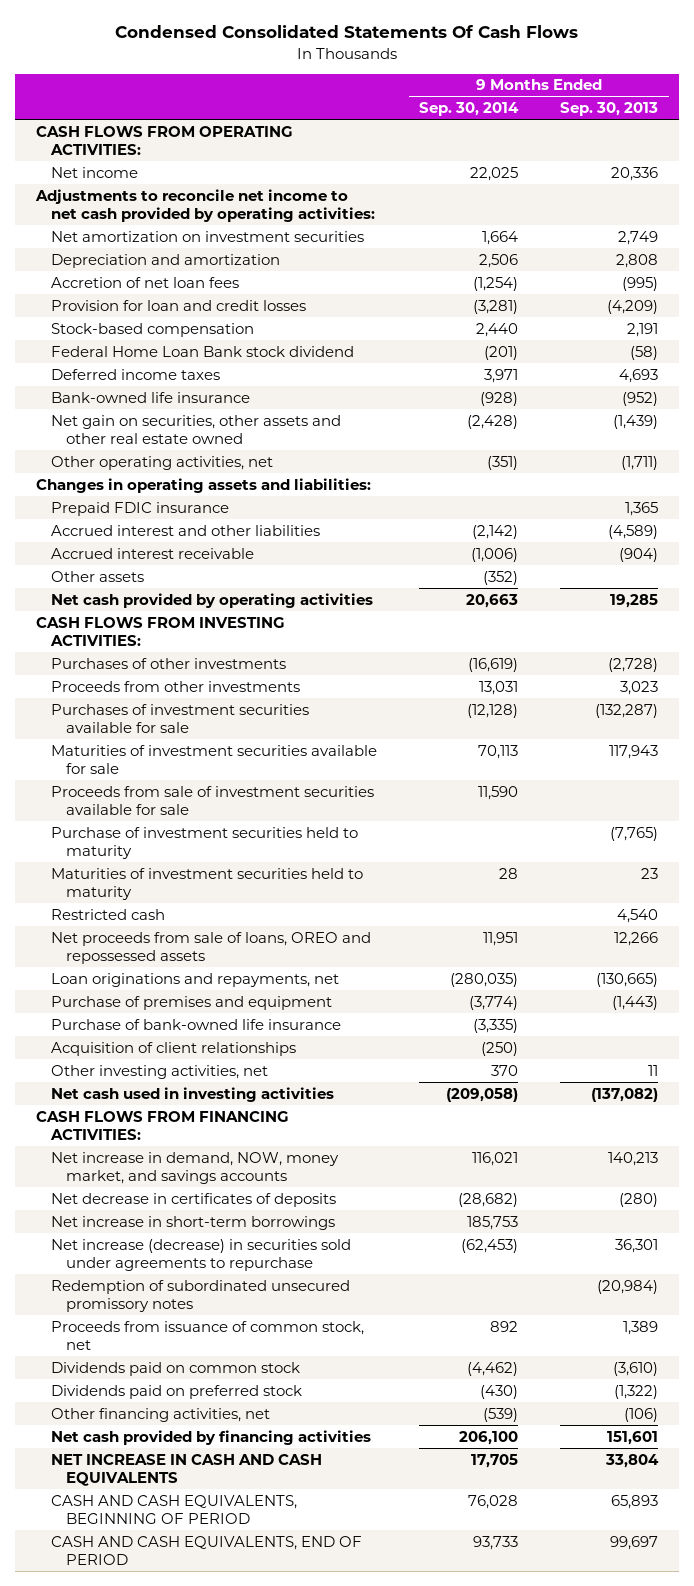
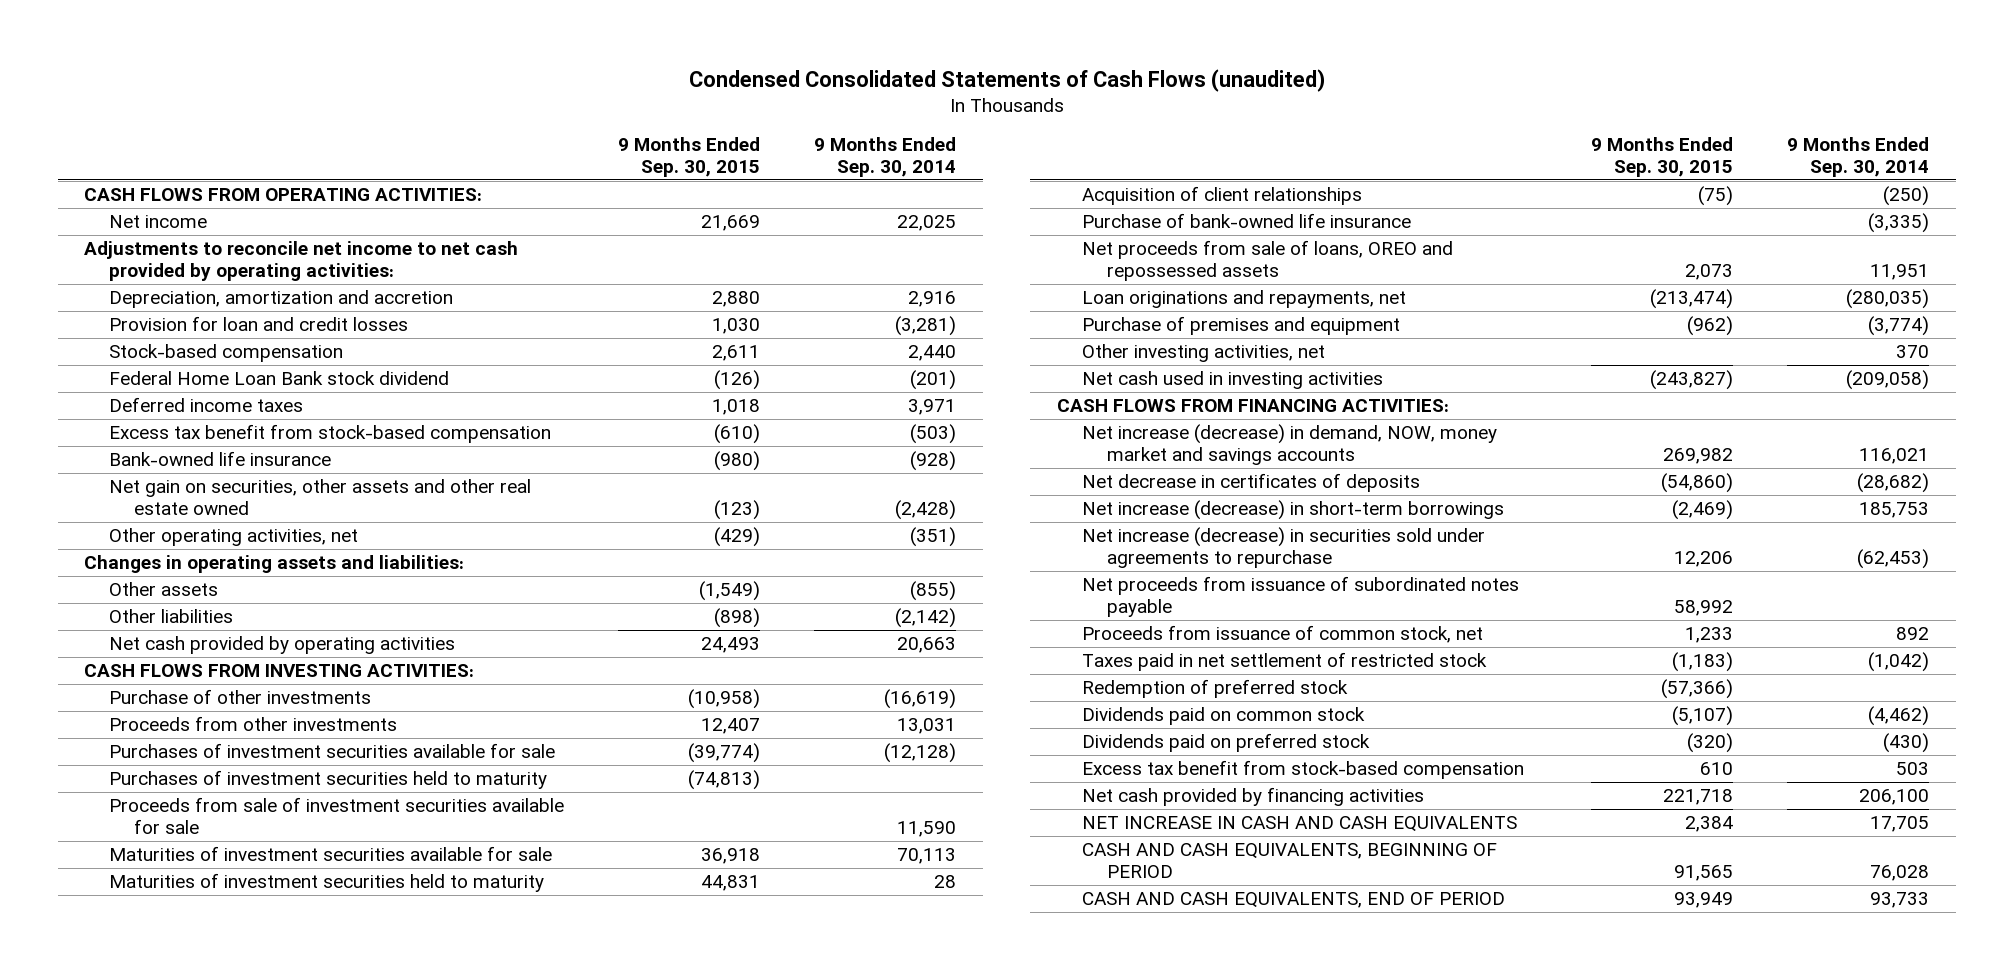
- Condensed Consolidated Statements Of Cash Flows
+ Condensed Consolidated Statements of Cash Flows (unaudited)
- | 9 Months Ended Sep. 30, 2014 | 9 Months Ended Sep. 30, 2013
+ | 9 Months Ended Sep. 30, 2015 | 9 Months Ended Sep. 30, 2014
- Net amortization on investment securities | 1,664 | 2,749
- Depreciation and amortization | 2,506 | 2,808
- Accretion of net loan fees | (1,254) | (995)
+ Depreciation, amortization and accretion | 2,880 | 2,916
+ Excess tax benefit from stock-based compensation | (610) | (503)
- Prepaid FDIC insurance | | 1,365
- Accrued interest and other liabilities | (2,142) | (4,589)
- Accrued interest receivable | (1,006) | (904)
- Other assets | (352) |
+ Other assets | (1,549) | (855)
+ Other liabilities | (898) | (2,142)
- Purchases of other investments | (16,619) | (2,728)
+ Purchase of other investments | (10,958) | (16,619)
+ Purchases of investment securities held to maturity | (74,813) |
- Purchase of investment securities held to maturity | | (7,765)
moved down: Maturities of investment securities available for sale | 36,918 | 70,113
- Restricted cash | | 4,540
moved up: Acquisition of client relationships | (75) | (250)
moved up: Purchase of bank-owned life insurance | | (3,335)
- Net increase in demand, NOW, money market, and savings accounts | 116,021 | 140,213
+ Net increase (decrease) in demand, NOW, money market and savings accounts | 269,982 | 116,021
- Net increase in short-term borrowings | 185,753 |
+ Net increase (decrease) in short-term borrowings | (2,469) | 185,753
- Redemption of subordinated unsecured promissory notes | | (20,984)
+ Net proceeds from issuance of subordinated notes payable | 58,992 |
+ Taxes paid in net settlement of restricted stock | (1,183) | (1,042)
+ Redemption of preferred stock | (57,366) |
- Other financing activities, net | (539) | (106)
+ Excess tax benefit from stock-based compensation | 610 | 503

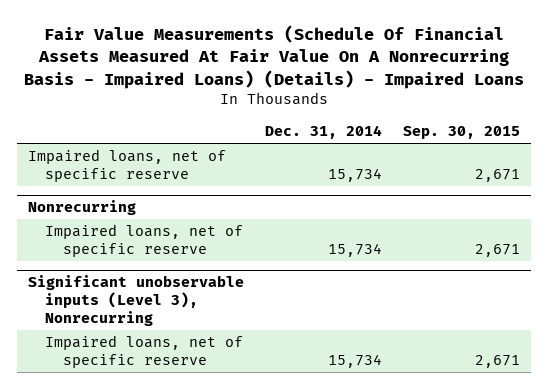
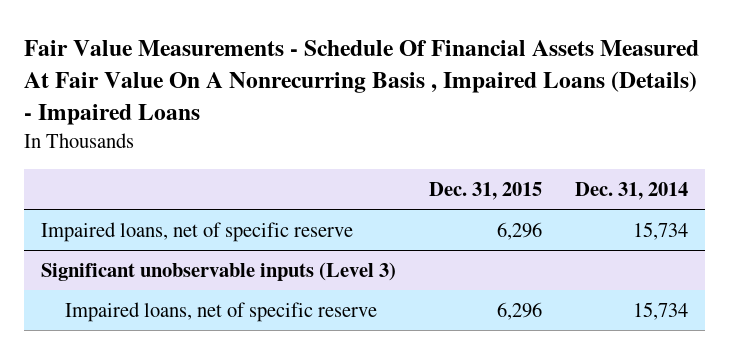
- Fair Value Measurements (Schedule Of Financial Assets Measured At Fair Value On A Nonrecurring Basis - Impaired Loans) (Details) - Impaired Loans
+ Fair Value Measurements - Schedule Of Financial Assets Measured At Fair Value On A Nonrecurring Basis , Impaired Loans (Details) - Impaired Loans
- | Dec. 31, 2014 | Sep. 30, 2015
+ | Dec. 31, 2015 | Dec. 31, 2014
- Nonrecurring
- Impaired loans, net of specific reserve | 15,734 | 2,671
- Significant unobservable inputs (Level 3), Nonrecurring
+ Significant unobservable inputs (Level 3)

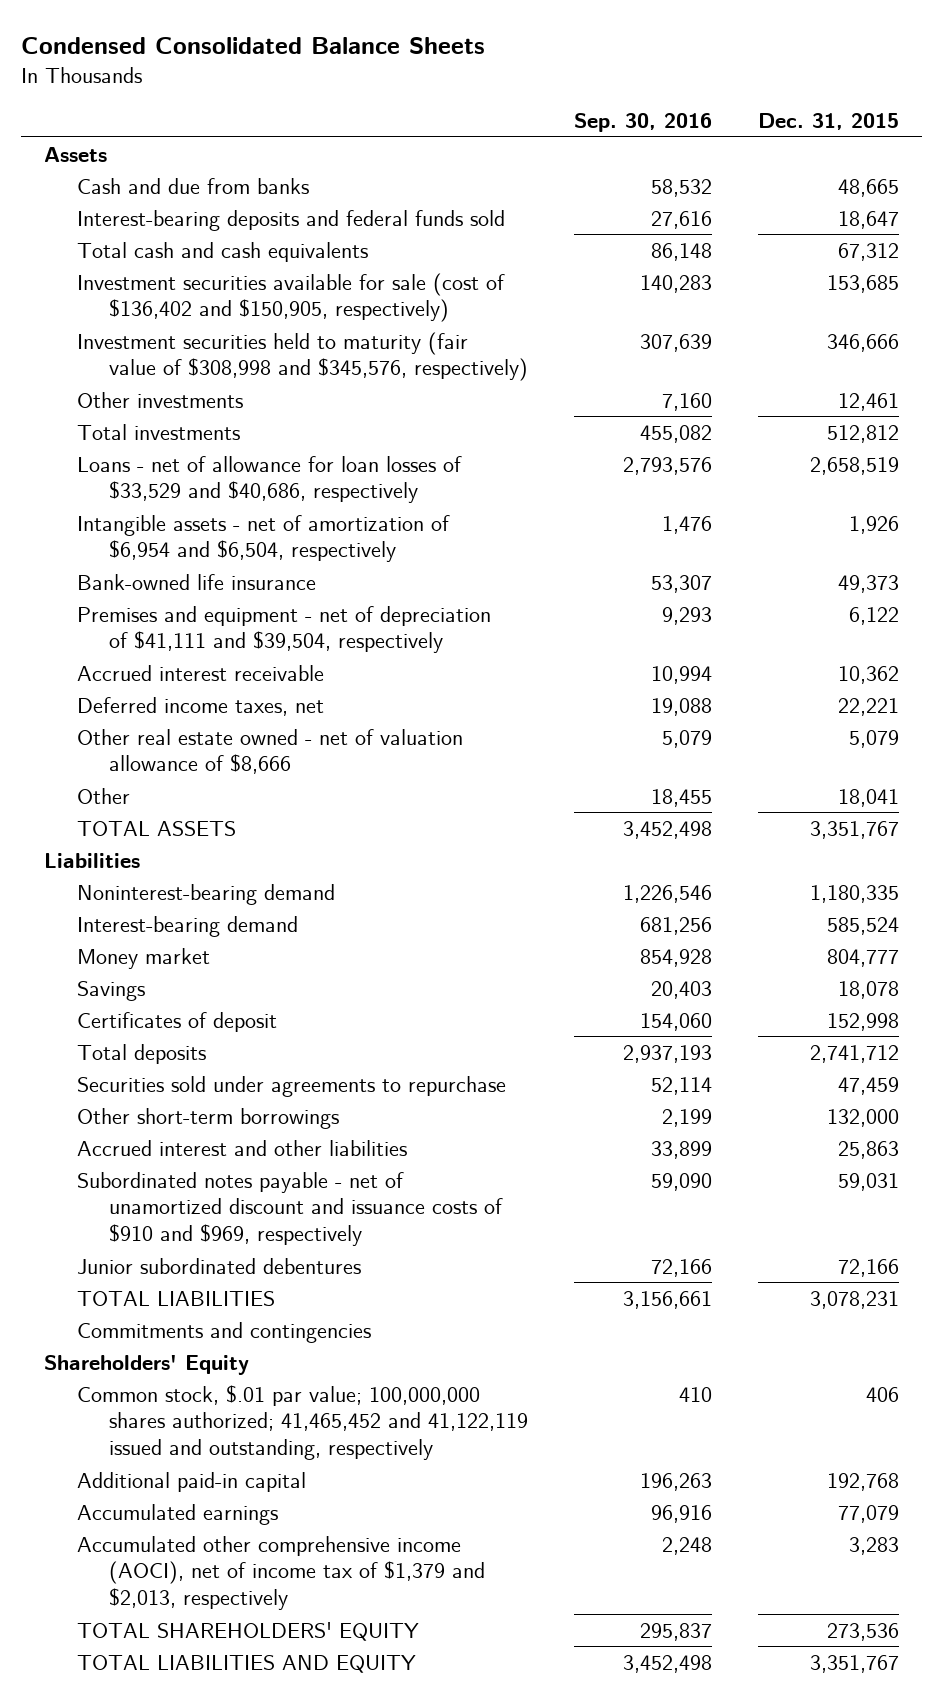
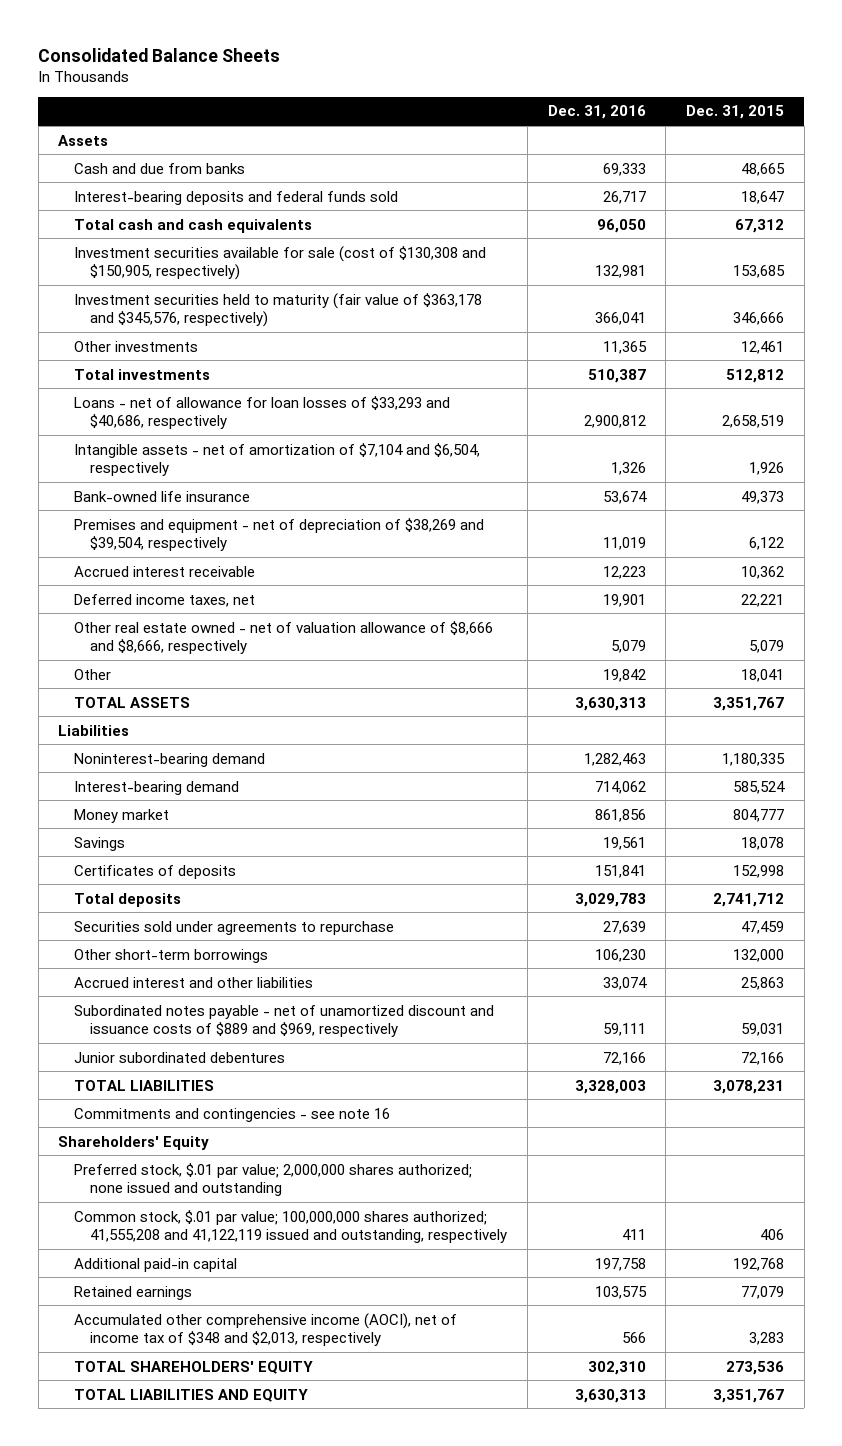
- Condensed Consolidated Balance Sheets
+ Consolidated Balance Sheets
- | Sep. 30, 2016 | Dec. 31, 2015
+ | Dec. 31, 2016 | Dec. 31, 2015
- Investment securities available for sale (cost of $136,402 and $150,905, respectively) | 140,283 | 153,685
- Investment securities held to maturity (fair value of $308,998 and $345,576, respectively) | 307,639 | 346,666
+ Investment securities available for sale (cost of $130,308 and $150,905, respectively) | 132,981 | 153,685
+ Investment securities held to maturity (fair value of $363,178 and $345,576, respectively) | 366,041 | 346,666
- Loans - net of allowance for loan losses of $33,529 and $40,686, respectively | 2,793,576 | 2,658,519
- Intangible assets - net of amortization of $6,954 and $6,504, respectively | 1,476 | 1,926
+ Loans - net of allowance for loan losses of $33,293 and $40,686, respectively | 2,900,812 | 2,658,519
+ Intangible assets - net of amortization of $7,104 and $6,504, respectively | 1,326 | 1,926
- Premises and equipment - net of depreciation of $41,111 and $39,504, respectively | 9,293 | 6,122
+ Premises and equipment - net of depreciation of $38,269 and $39,504, respectively | 11,019 | 6,122
- Other real estate owned - net of valuation allowance of $8,666 | 5,079 | 5,079
+ Other real estate owned - net of valuation allowance of $8,666 and $8,666, respectively | 5,079 | 5,079
- Certificates of deposit | 154,060 | 152,998
+ Certificates of deposits | 151,841 | 152,998
- Subordinated notes payable - net of unamortized discount and issuance costs of $910 and $969, respectively | 59,090 | 59,031
+ Subordinated notes payable - net of unamortized discount and issuance costs of $889 and $969, respectively | 59,111 | 59,031
- Commitments and contingencies
+ Commitments and contingencies - see note 16
- Common stock, $.01 par value; 100,000,000 shares authorized; 41,465,452 and 41,122,119 issued and outstanding, respectively | 410 | 406
+ Preferred stock, $.01 par value; 2,000,000 shares authorized; none issued and outstanding
+ Common stock, $.01 par value; 100,000,000 shares authorized; 41,555,208 and 41,122,119 issued and outstanding, respectively | 411 | 406
- Accumulated earnings | 96,916 | 77,079
- Accumulated other comprehensive income (AOCI), net of income tax of $1,379 and $2,013, respectively | 2,248 | 3,283
+ Retained earnings | 103,575 | 77,079
+ Accumulated other comprehensive income (AOCI), net of income tax of $348 and $2,013, respectively | 566 | 3,283

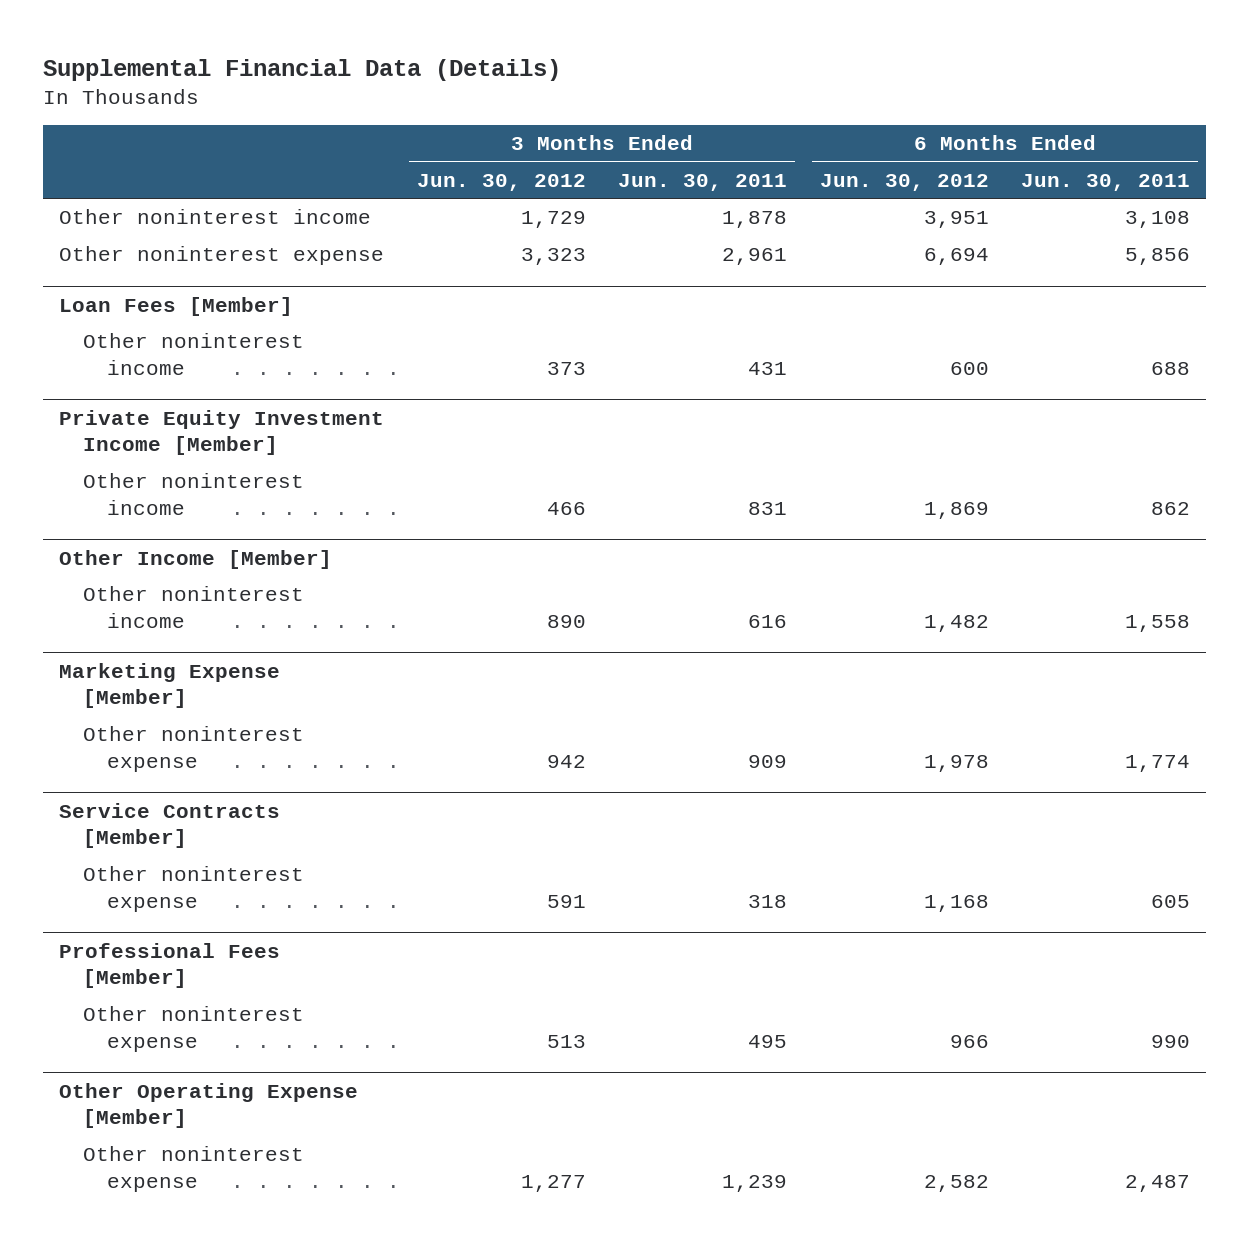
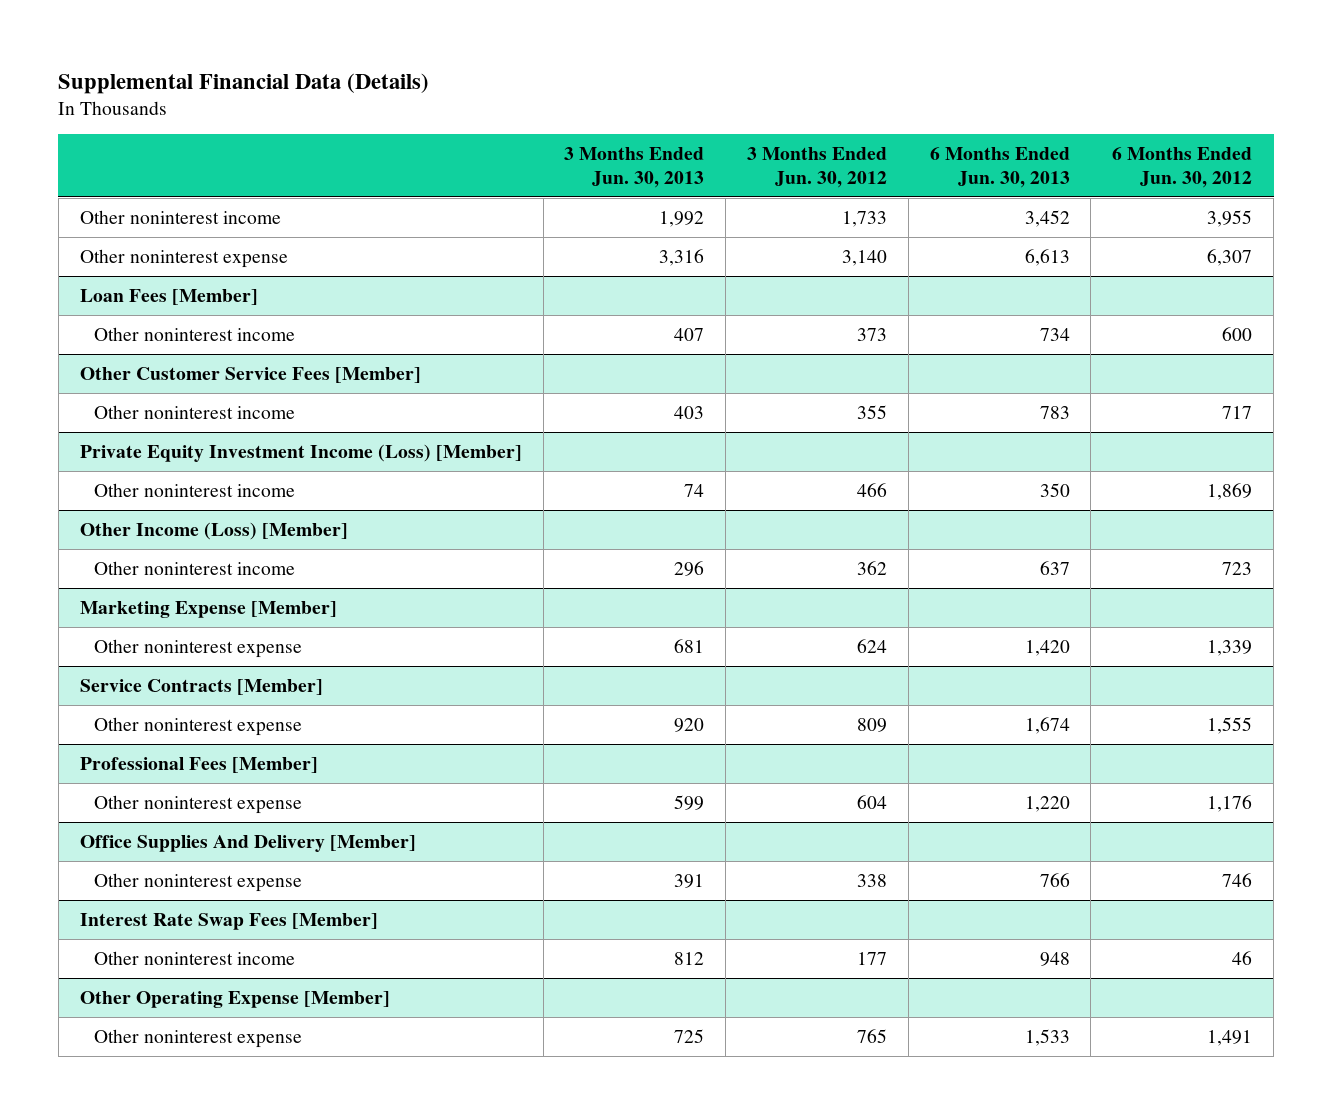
- | 3 Months Ended Jun. 30, 2012 | 3 Months Ended Jun. 30, 2011 | 6 Months Ended Jun. 30, 2012 | 6 Months Ended Jun. 30, 2011
+ | 3 Months Ended Jun. 30, 2013 | 3 Months Ended Jun. 30, 2012 | 6 Months Ended Jun. 30, 2013 | 6 Months Ended Jun. 30, 2012
- Other noninterest income | 1,729 | 1,878 | 3,951 | 3,108
- Other noninterest expense | 3,323 | 2,961 | 6,694 | 5,856
+ Other noninterest income | 1,992 | 1,733 | 3,452 | 3,955
+ Other noninterest expense | 3,316 | 3,140 | 6,613 | 6,307
- Private Equity Investment Income [Member]
+ Other Customer Service Fees [Member]
+ Other noninterest income | 403 | 355 | 783 | 717
+ Private Equity Investment Income (Loss) [Member]
- Other Income [Member]
- Other noninterest income | 890 | 616 | 1,482 | 1,558
+ Other Income (Loss) [Member]
+ Other noninterest income | 296 | 362 | 637 | 723
@ Marketing Expense [Member]
- Other noninterest expense | 942 | 909 | 1,978 | 1,774
+ Other noninterest expense | 681 | 624 | 1,420 | 1,339
@ Service Contracts [Member]
- Other noninterest expense | 591 | 318 | 1,168 | 605
+ Other noninterest expense | 920 | 809 | 1,674 | 1,555
@ Professional Fees [Member]
- Other noninterest expense | 513 | 495 | 966 | 990
+ Other noninterest expense | 599 | 604 | 1,220 | 1,176
+ Office Supplies And Delivery [Member]
+ Other noninterest expense | 391 | 338 | 766 | 746
+ Interest Rate Swap Fees [Member]
+ Other noninterest income | 812 | 177 | 948 | 46
@ Other Operating Expense [Member]
- Other noninterest expense | 1,277 | 1,239 | 2,582 | 2,487
+ Other noninterest expense | 725 | 765 | 1,533 | 1,491

